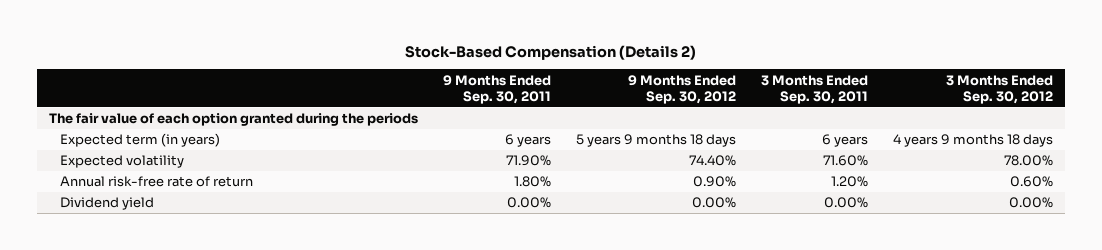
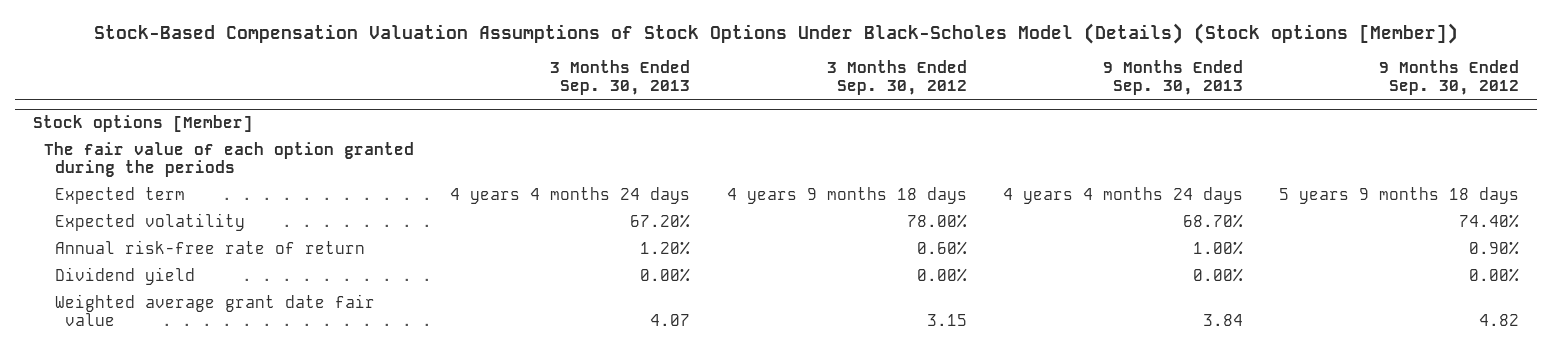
- Stock-Based Compensation (Details 2)
+ Stock-Based Compensation Valuation Assumptions of Stock Options Under Black-Scholes Model (Details) (Stock options [Member])
- | 9 Months Ended Sep. 30, 2011 | 9 Months Ended Sep. 30, 2012 | 3 Months Ended Sep. 30, 2011 | 3 Months Ended Sep. 30, 2012
+ | 3 Months Ended Sep. 30, 2013 | 3 Months Ended Sep. 30, 2012 | 9 Months Ended Sep. 30, 2013 | 9 Months Ended Sep. 30, 2012
+ Stock options [Member]
- Expected term (in years) | 6 years | 5 years 9 months 18 days | 6 years | 4 years 9 months 18 days
+ Expected term | 4 years 4 months 24 days | 4 years 9 months 18 days | 4 years 4 months 24 days | 5 years 9 months 18 days
+ Weighted average grant date fair value | 4.07 | 3.15 | 3.84 | 4.82

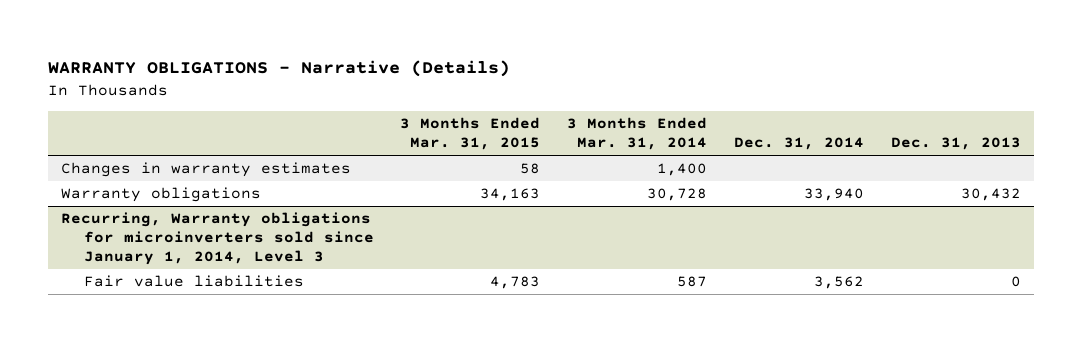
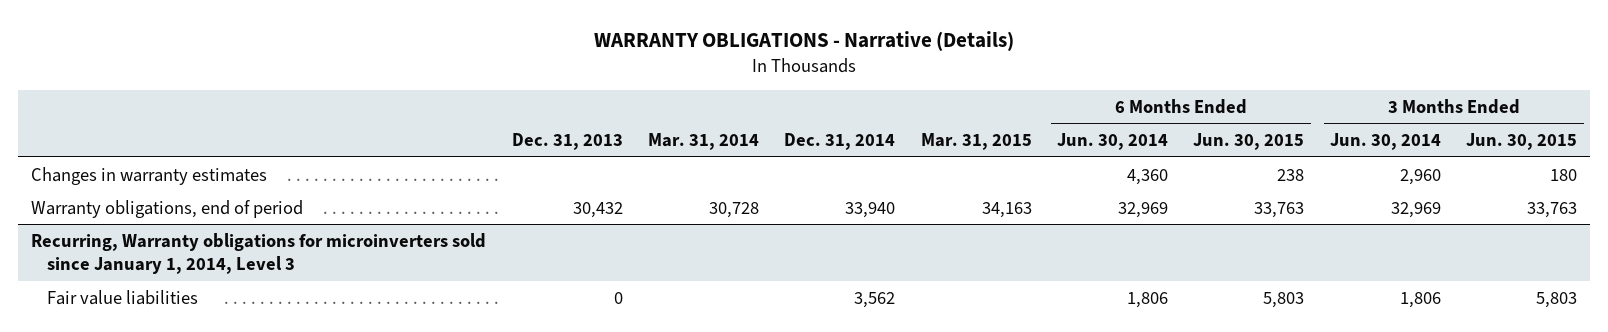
- | 3 Months Ended Mar. 31, 2015 | 3 Months Ended Mar. 31, 2014 | Dec. 31, 2014 | Dec. 31, 2013
+ | Dec. 31, 2013 | Mar. 31, 2014 | Dec. 31, 2014 | Mar. 31, 2015 | 6 Months Ended Jun. 30, 2014 | 6 Months Ended Jun. 30, 2015 | 3 Months Ended Jun. 30, 2014 | 3 Months Ended Jun. 30, 2015
- Warranty obligations | 34,163 | 30,728 | 33,940 | 30,432
+ Warranty obligations, end of period | 30,432 | 30,728 | 33,940 | 34,163 | 32,969 | 33,763 | 32,969 | 33,763

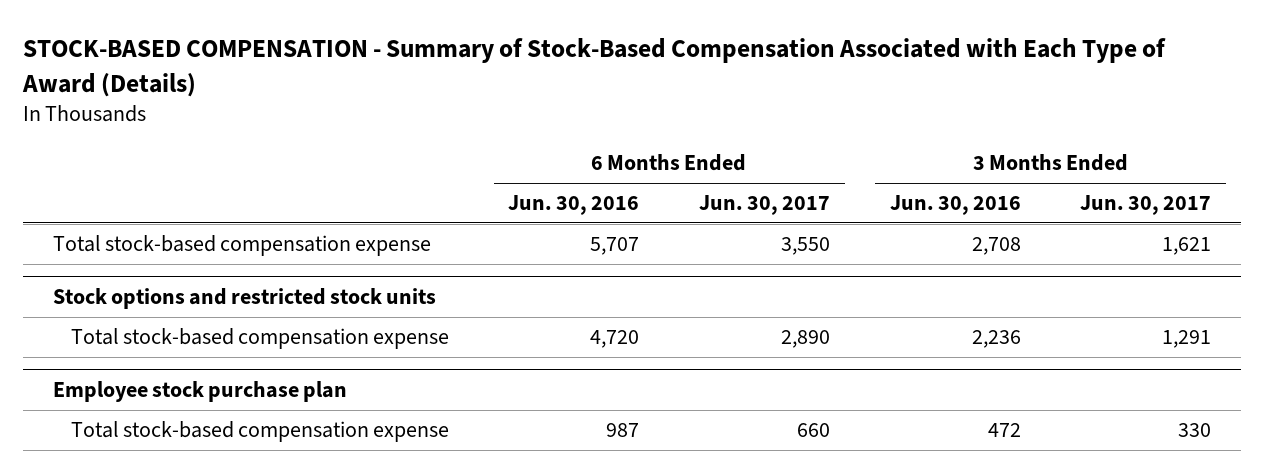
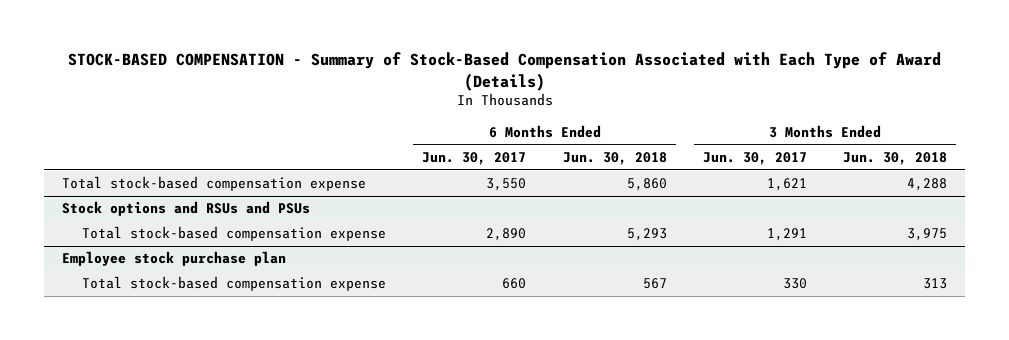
- | 6 Months Ended Jun. 30, 2016 | 6 Months Ended Jun. 30, 2017 | 3 Months Ended Jun. 30, 2016 | 3 Months Ended Jun. 30, 2017
+ | 6 Months Ended Jun. 30, 2017 | 6 Months Ended Jun. 30, 2018 | 3 Months Ended Jun. 30, 2017 | 3 Months Ended Jun. 30, 2018
- Stock options and restricted stock units
+ Stock options and RSUs and PSUs

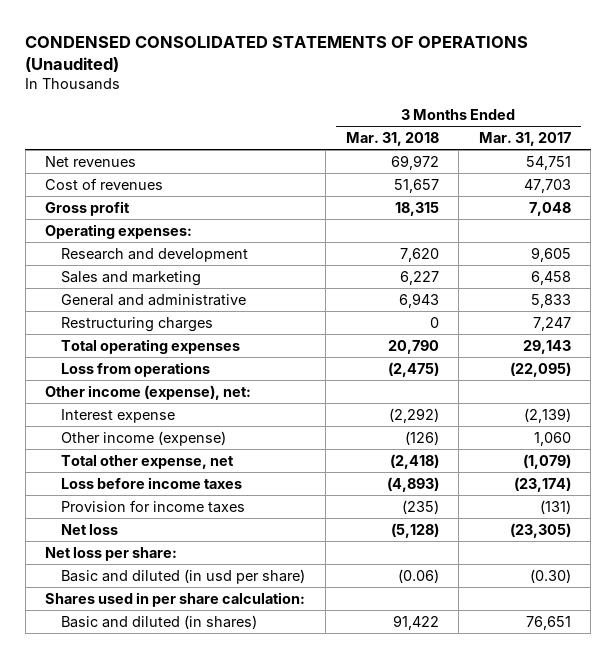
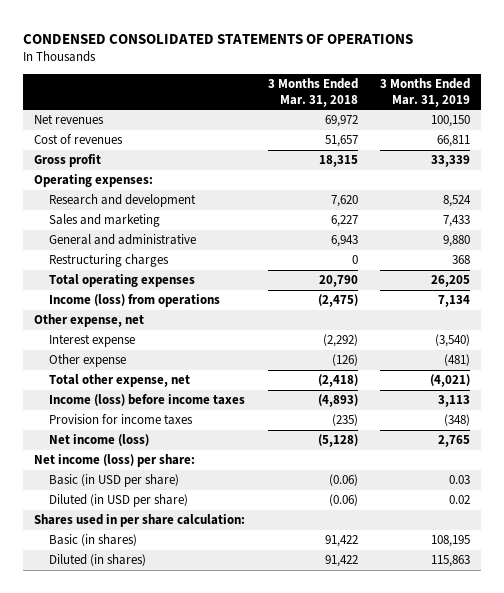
- CONDENSED CONSOLIDATED STATEMENTS OF OPERATIONS (Unaudited)
+ CONDENSED CONSOLIDATED STATEMENTS OF OPERATIONS
- | 3 Months Ended Mar. 31, 2018 | 3 Months Ended Mar. 31, 2017
+ | 3 Months Ended Mar. 31, 2018 | 3 Months Ended Mar. 31, 2019
- Loss from operations | (2,475) | (22,095)
- Other income (expense), net:
+ Income (loss) from operations | (2,475) | 7,134
+ Other expense, net
- Other income (expense) | (126) | 1,060
+ Other expense | (126) | (481)
- Loss before income taxes | (4,893) | (23,174)
+ Income (loss) before income taxes | (4,893) | 3,113
- Net loss | (5,128) | (23,305)
- Net loss per share:
- Basic and diluted (in usd per share) | (0.06) | (0.30)
+ Net income (loss) | (5,128) | 2,765
+ Net income (loss) per share:
+ Basic (in USD per share) | (0.06) | 0.03
+ Diluted (in USD per share) | (0.06) | 0.02
- Basic and diluted (in shares) | 91,422 | 76,651
+ Basic (in shares) | 91,422 | 108,195
+ Diluted (in shares) | 91,422 | 115,863

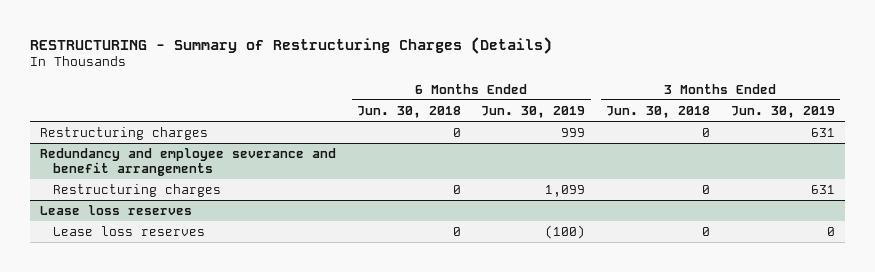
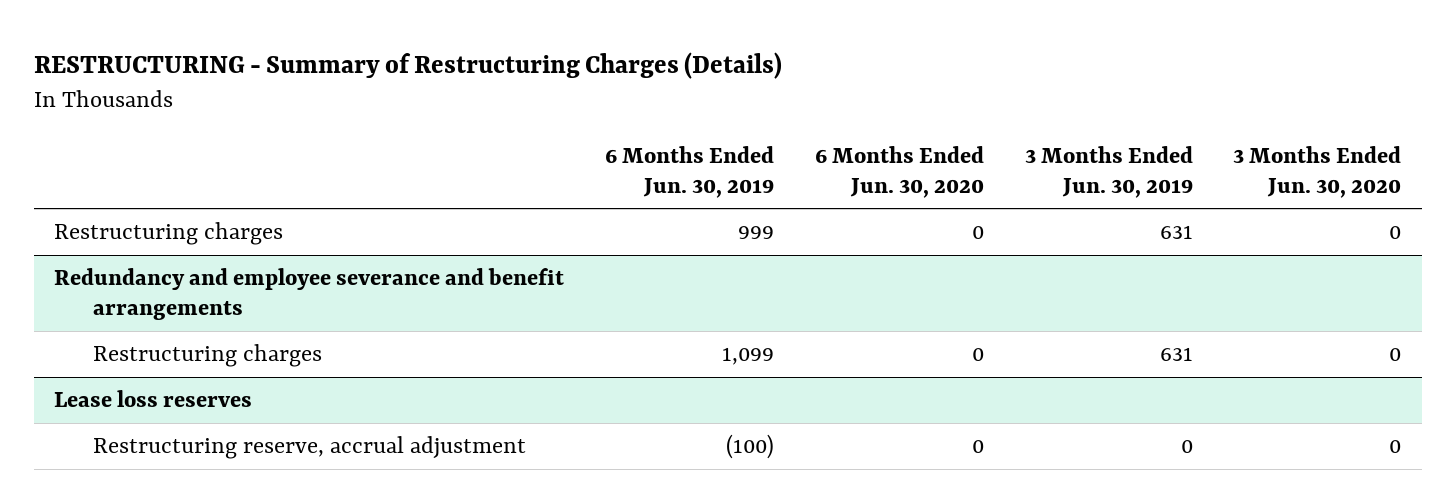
- | 6 Months Ended Jun. 30, 2018 | 6 Months Ended Jun. 30, 2019 | 3 Months Ended Jun. 30, 2018 | 3 Months Ended Jun. 30, 2019
+ | 6 Months Ended Jun. 30, 2019 | 6 Months Ended Jun. 30, 2020 | 3 Months Ended Jun. 30, 2019 | 3 Months Ended Jun. 30, 2020
@ Lease loss reserves
- Lease loss reserves | 0 | (100) | 0 | 0
+ Restructuring reserve, accrual adjustment | (100) | 0 | 0 | 0

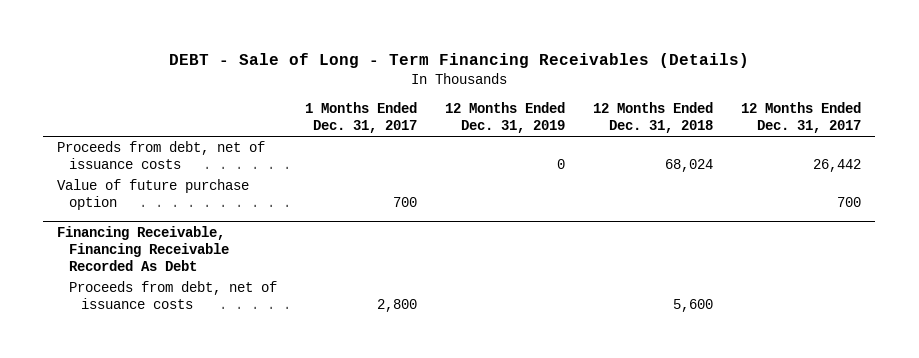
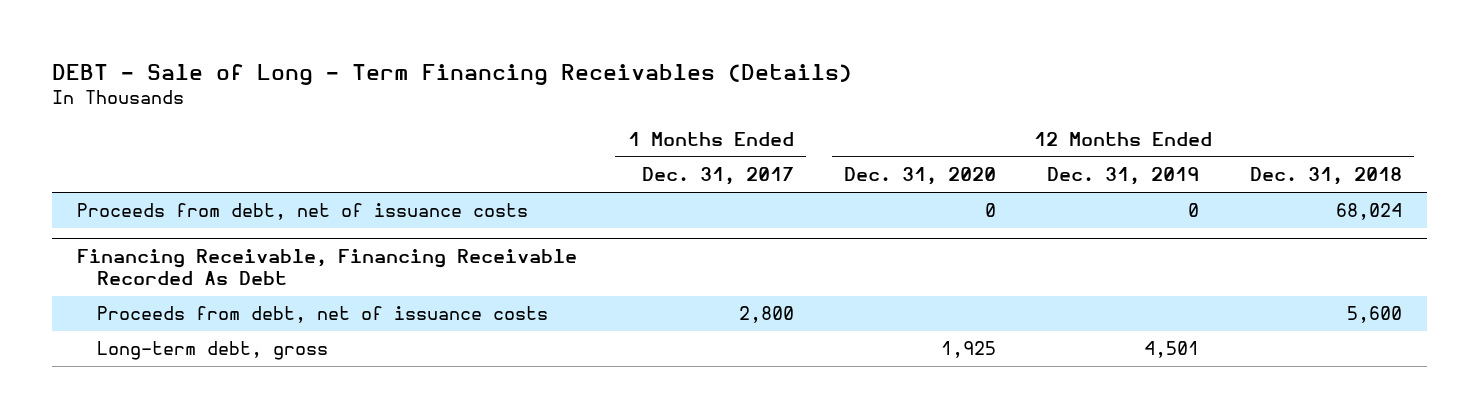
- | 1 Months Ended Dec. 31, 2017 | 12 Months Ended Dec. 31, 2019 | 12 Months Ended Dec. 31, 2018 | 12 Months Ended Dec. 31, 2017
+ | 1 Months Ended Dec. 31, 2017 | 12 Months Ended Dec. 31, 2020 | 12 Months Ended Dec. 31, 2019 | 12 Months Ended Dec. 31, 2018
- Value of future purchase option | 700 | | | 700
@ Financing Receivable, Financing Receivable Recorded As Debt
+ Long-term debt, gross | | 1,925 | 4,501 |

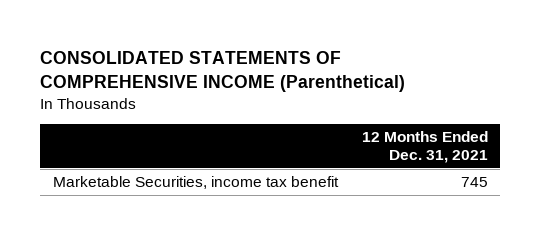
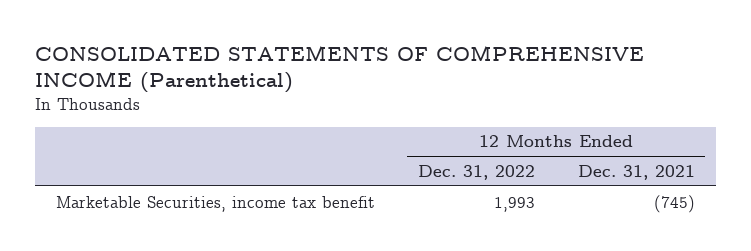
- | 12 Months Ended Dec. 31, 2021
+ | 12 Months Ended Dec. 31, 2022 | 12 Months Ended Dec. 31, 2021
- Marketable Securities, income tax benefit | 745
+ Marketable Securities, income tax benefit | 1,993 | (745)

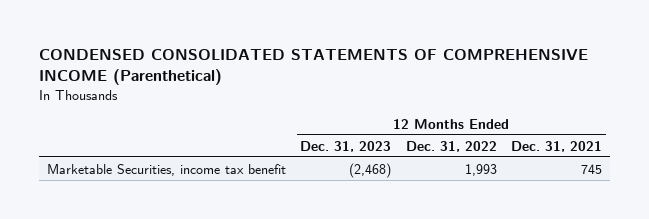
- CONSOLIDATED STATEMENTS OF COMPREHENSIVE INCOME (Parenthetical)
+ CONDENSED CONSOLIDATED STATEMENTS OF COMPREHENSIVE INCOME (Parenthetical)
- | 12 Months Ended Dec. 31, 2022 | 12 Months Ended Dec. 31, 2021
+ | 12 Months Ended Dec. 31, 2023 | 12 Months Ended Dec. 31, 2022 | 12 Months Ended Dec. 31, 2021
- Marketable Securities, income tax benefit | 1,993 | (745)
+ Marketable Securities, income tax benefit | (2,468) | 1,993 | 745

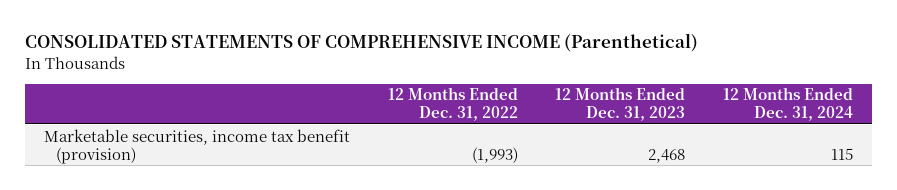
- CONDENSED CONSOLIDATED STATEMENTS OF COMPREHENSIVE INCOME (Parenthetical)
+ CONSOLIDATED STATEMENTS OF COMPREHENSIVE INCOME (Parenthetical)
- | 12 Months Ended Dec. 31, 2023 | 12 Months Ended Dec. 31, 2022 | 12 Months Ended Dec. 31, 2021
+ | 12 Months Ended Dec. 31, 2022 | 12 Months Ended Dec. 31, 2023 | 12 Months Ended Dec. 31, 2024
- Marketable Securities, income tax benefit | (2,468) | 1,993 | 745
+ Marketable securities, income tax benefit (provision) | (1,993) | 2,468 | 115

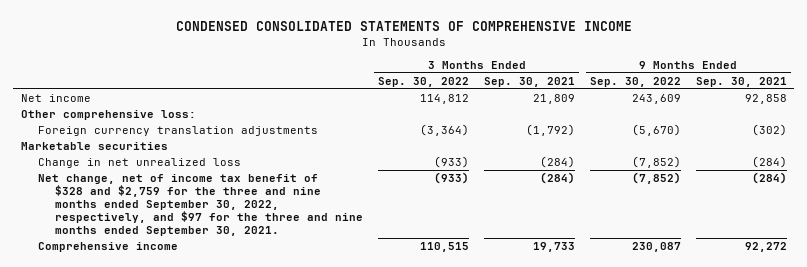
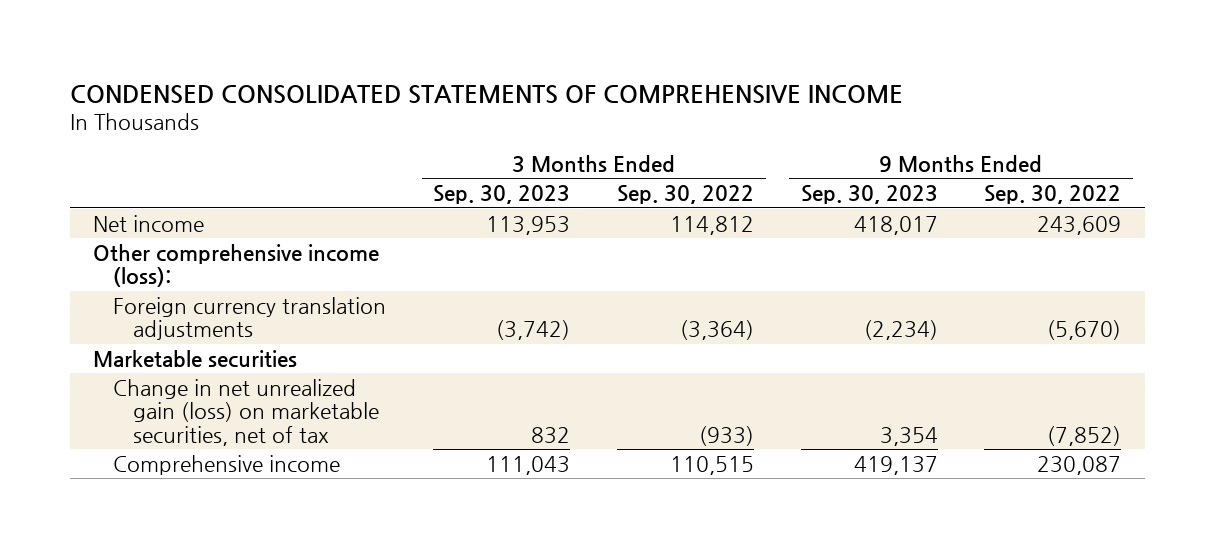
- | 3 Months Ended Sep. 30, 2022 | 3 Months Ended Sep. 30, 2021 | 9 Months Ended Sep. 30, 2022 | 9 Months Ended Sep. 30, 2021
+ | 3 Months Ended Sep. 30, 2023 | 3 Months Ended Sep. 30, 2022 | 9 Months Ended Sep. 30, 2023 | 9 Months Ended Sep. 30, 2022
- Other comprehensive loss:
+ Other comprehensive income (loss):
- Change in net unrealized loss | (933) | (284) | (7,852) | (284)
- Net change, net of income tax benefit of $328 and $2,759 for the three and nine months ended September 30, 2022, respectively, and $97 for the three and nine months ended September 30, 2021. | (933) | (284) | (7,852) | (284)
+ Change in net unrealized gain (loss) on marketable securities, net of tax | 832 | (933) | 3,354 | (7,852)

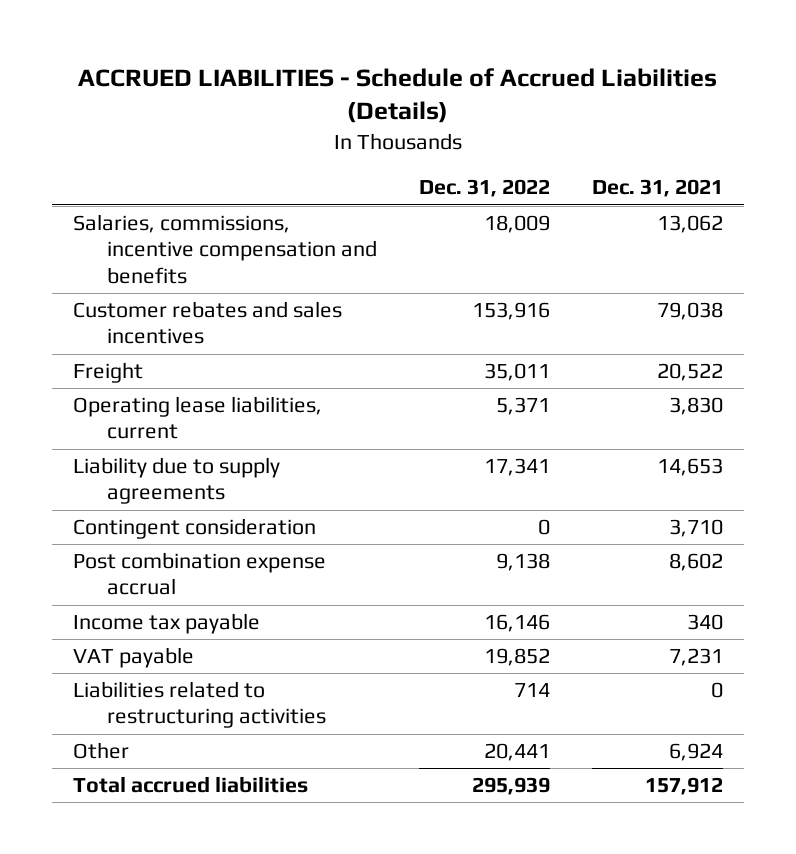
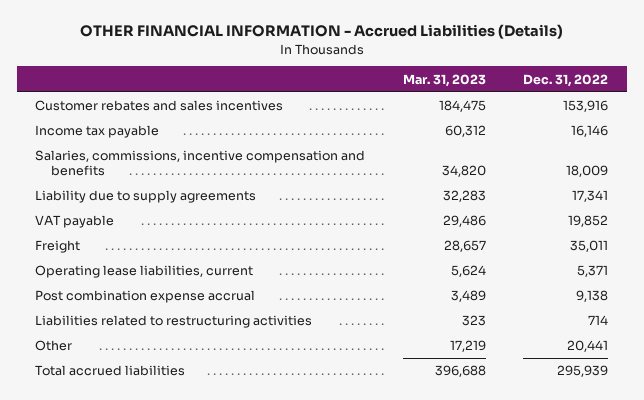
- ACCRUED LIABILITIES - Schedule of Accrued Liabilities (Details)
+ OTHER FINANCIAL INFORMATION - Accrued Liabilities (Details)
- | Dec. 31, 2022 | Dec. 31, 2021
+ | Mar. 31, 2023 | Dec. 31, 2022
moved up: Income tax payable | 60,312 | 16,146
moved down: Salaries, commissions, incentive compensation and benefits | 34,820 | 18,009
moved up: Liability due to supply agreements | 32,283 | 17,341
moved up: VAT payable | 29,486 | 19,852
- Contingent consideration | 0 | 3,710

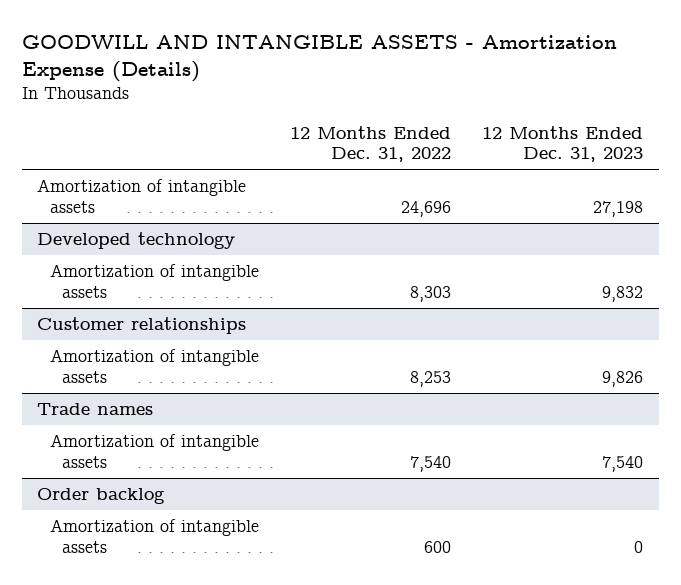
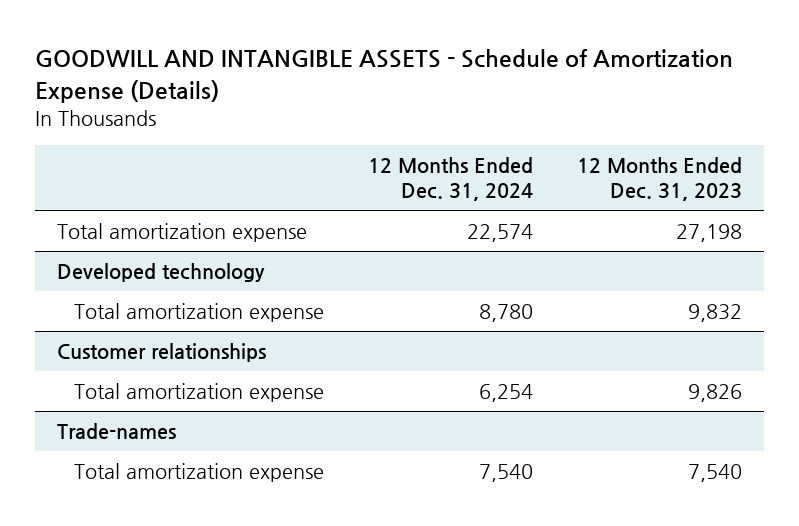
- GOODWILL AND INTANGIBLE ASSETS - Amortization Expense (Details)
+ GOODWILL AND INTANGIBLE ASSETS - Schedule of Amortization Expense (Details)
- | 12 Months Ended Dec. 31, 2022 | 12 Months Ended Dec. 31, 2023
+ | 12 Months Ended Dec. 31, 2024 | 12 Months Ended Dec. 31, 2023
- Amortization of intangible assets | 24,696 | 27,198
+ Total amortization expense | 22,574 | 27,198
@ Developed technology
- Amortization of intangible assets | 8,303 | 9,832
+ Total amortization expense | 8,780 | 9,832
@ Customer relationships
- Amortization of intangible assets | 8,253 | 9,826
- Trade names
- Amortization of intangible assets | 7,540 | 7,540
- Order backlog
- Amortization of intangible assets | 600 | 0
@ Customer relationships
+ Total amortization expense | 6,254 | 9,826
+ Trade-names
+ Total amortization expense | 7,540 | 7,540

